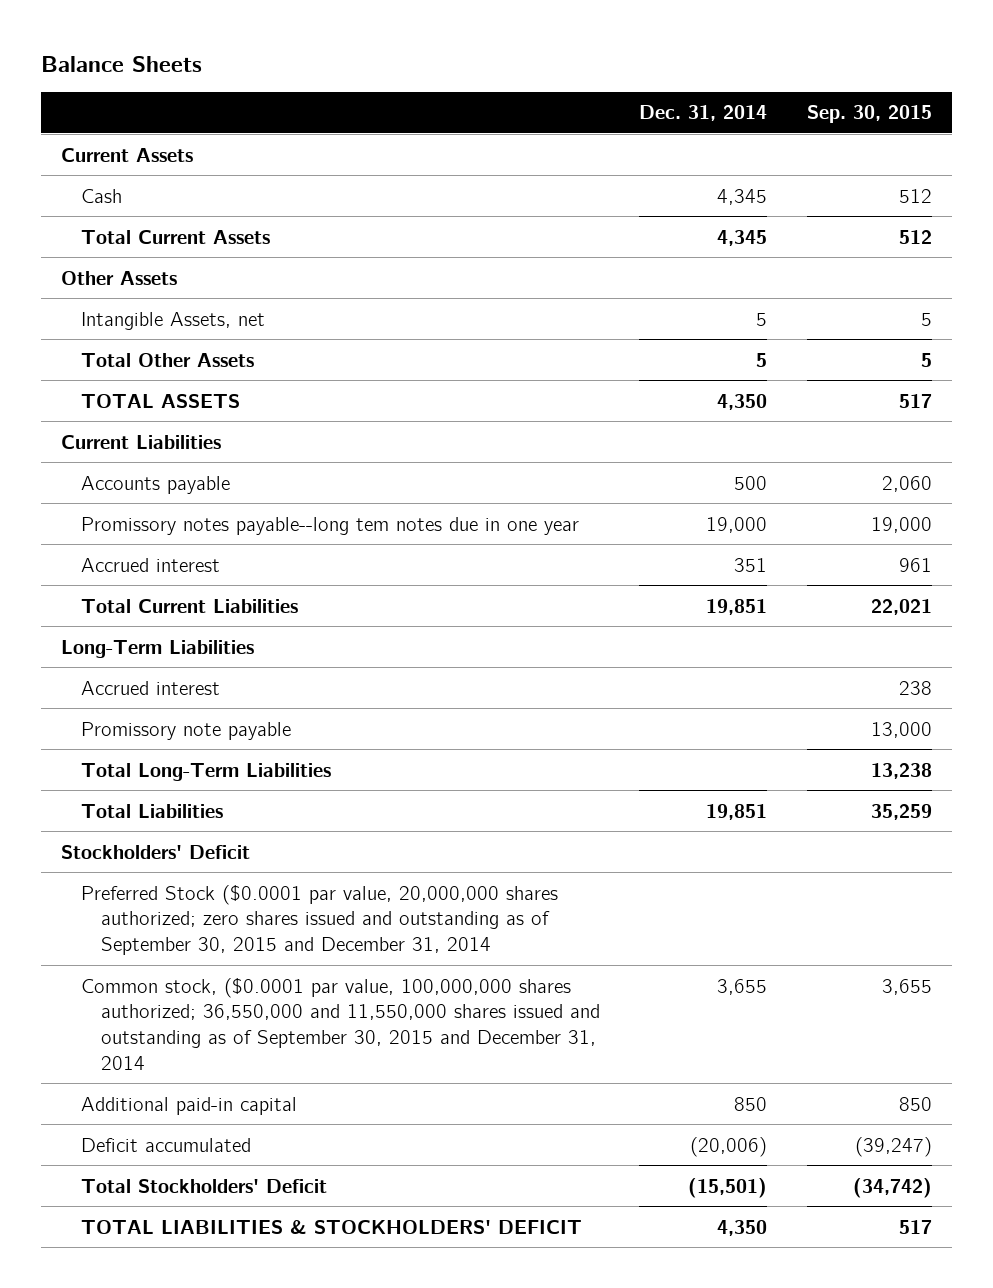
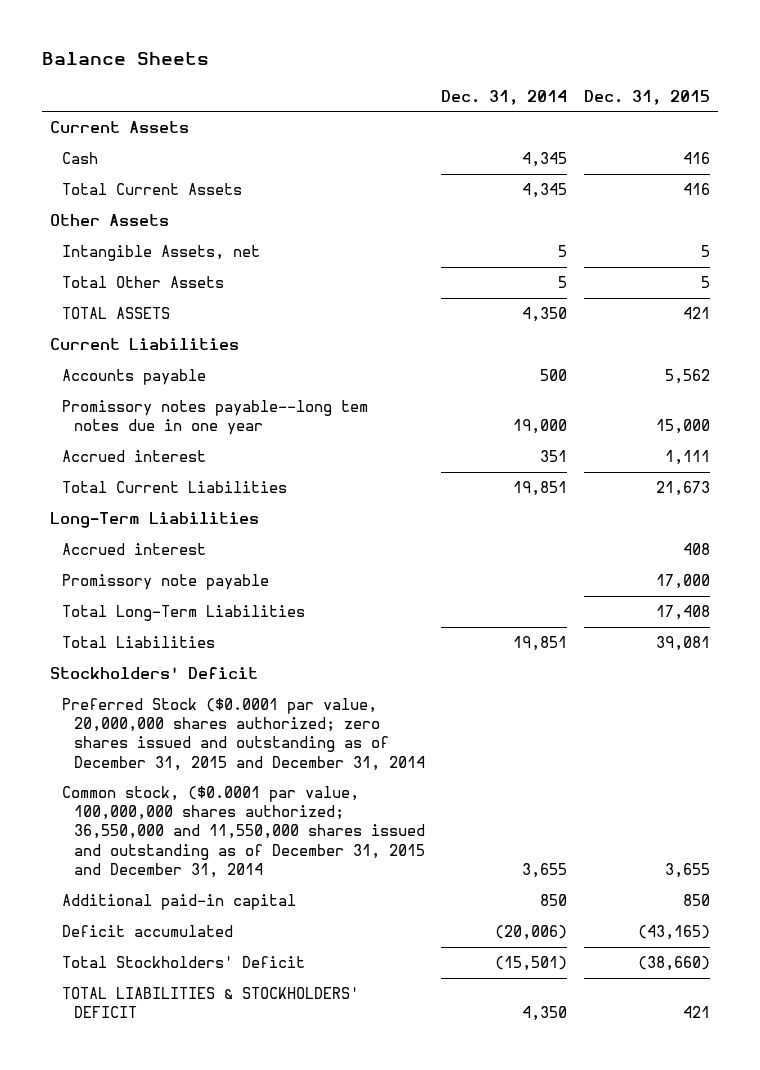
- | Dec. 31, 2014 | Sep. 30, 2015
+ | Dec. 31, 2014 | Dec. 31, 2015
- Preferred Stock ($0.0001 par value, 20,000,000 shares authorized; zero shares issued and outstanding as of September 30, 2015 and December 31, 2014
- Common stock, ($0.0001 par value, 100,000,000 shares authorized; 36,550,000 and 11,550,000 shares issued and outstanding as of September 30, 2015 and December 31, 2014 | 3,655 | 3,655
+ Preferred Stock ($0.0001 par value, 20,000,000 shares authorized; zero shares issued and outstanding as of December 31, 2015 and December 31, 2014
+ Common stock, ($0.0001 par value, 100,000,000 shares authorized; 36,550,000 and 11,550,000 shares issued and outstanding as of December 31, 2015 and December 31, 2014 | 3,655 | 3,655

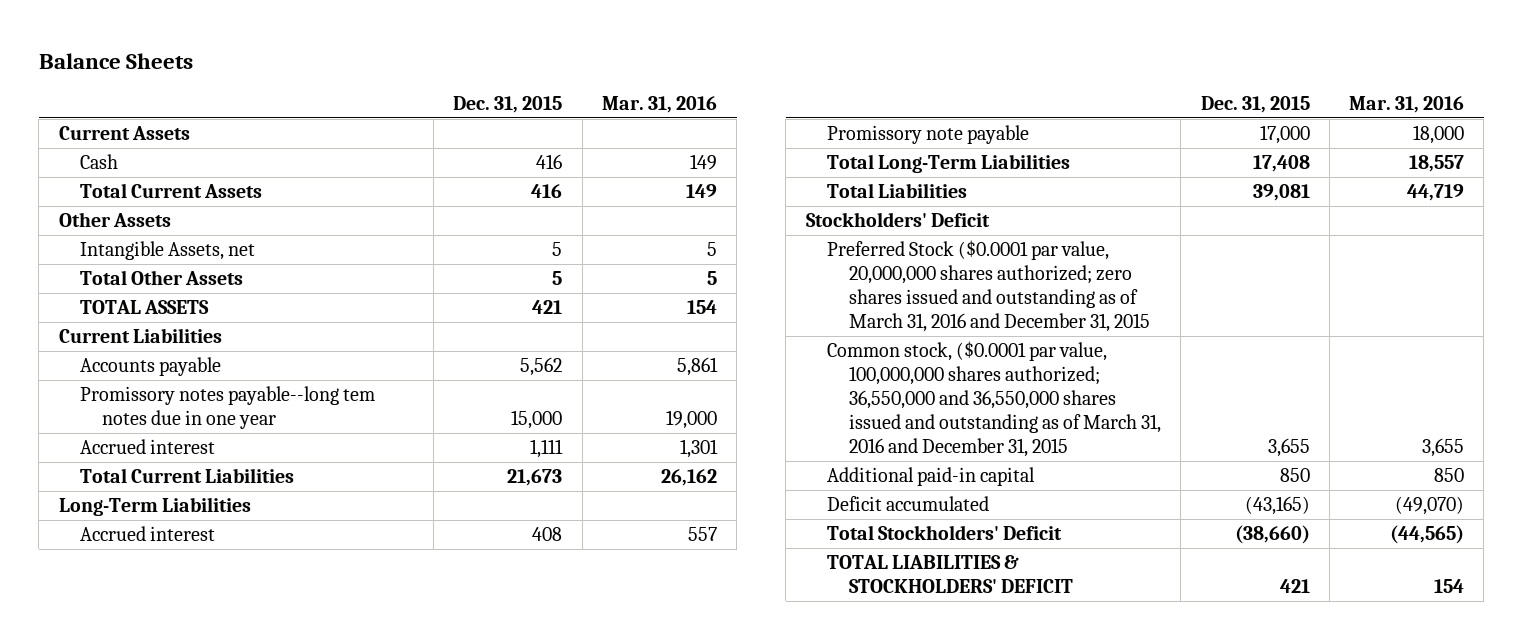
- | Dec. 31, 2014 | Dec. 31, 2015
+ | Dec. 31, 2015 | Mar. 31, 2016
- Preferred Stock ($0.0001 par value, 20,000,000 shares authorized; zero shares issued and outstanding as of December 31, 2015 and December 31, 2014
- Common stock, ($0.0001 par value, 100,000,000 shares authorized; 36,550,000 and 11,550,000 shares issued and outstanding as of December 31, 2015 and December 31, 2014 | 3,655 | 3,655
+ Preferred Stock ($0.0001 par value, 20,000,000 shares authorized; zero shares issued and outstanding as of March 31, 2016 and December 31, 2015
+ Common stock, ($0.0001 par value, 100,000,000 shares authorized; 36,550,000 and 36,550,000 shares issued and outstanding as of March 31, 2016 and December 31, 2015 | 3,655 | 3,655

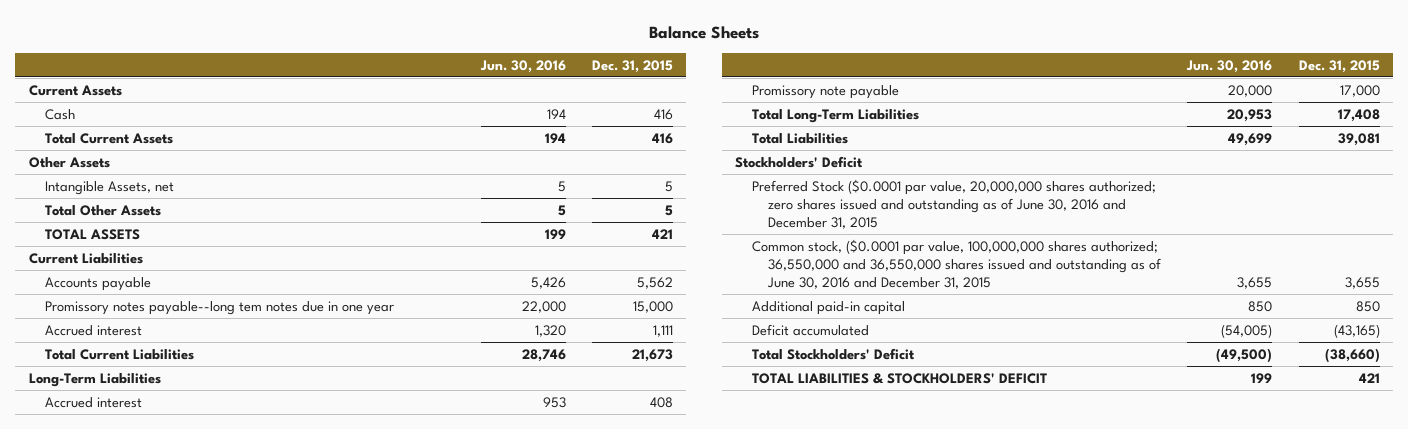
- | Dec. 31, 2015 | Mar. 31, 2016
+ | Jun. 30, 2016 | Dec. 31, 2015
- Preferred Stock ($0.0001 par value, 20,000,000 shares authorized; zero shares issued and outstanding as of March 31, 2016 and December 31, 2015
- Common stock, ($0.0001 par value, 100,000,000 shares authorized; 36,550,000 and 36,550,000 shares issued and outstanding as of March 31, 2016 and December 31, 2015 | 3,655 | 3,655
+ Preferred Stock ($0.0001 par value, 20,000,000 shares authorized; zero shares issued and outstanding as of June 30, 2016 and December 31, 2015
+ Common stock, ($0.0001 par value, 100,000,000 shares authorized; 36,550,000 and 36,550,000 shares issued and outstanding as of June 30, 2016 and December 31, 2015 | 3,655 | 3,655

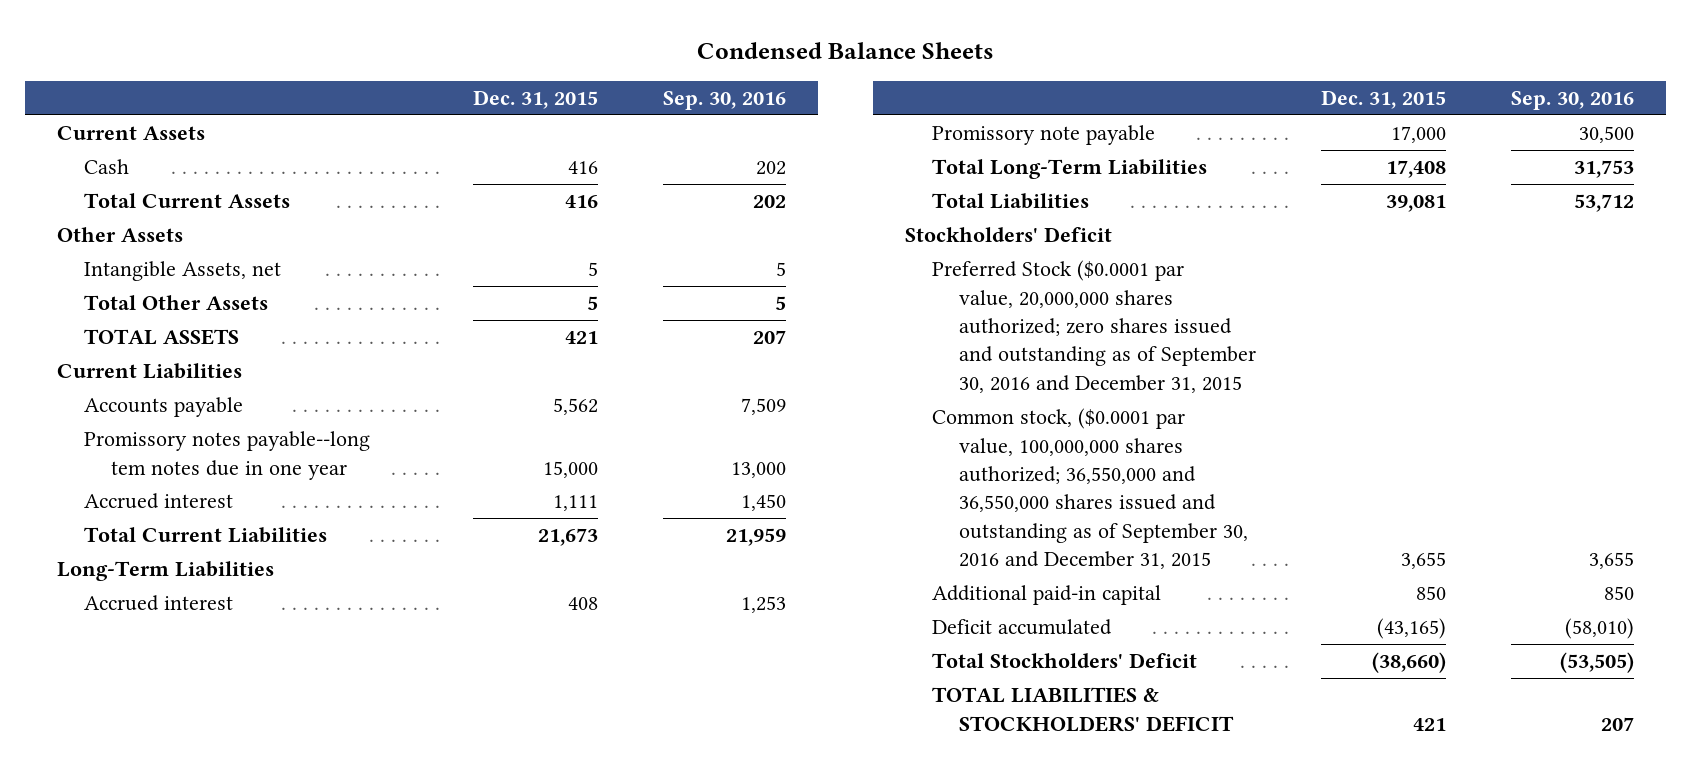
- Balance Sheets
+ Condensed Balance Sheets
- | Jun. 30, 2016 | Dec. 31, 2015
+ | Dec. 31, 2015 | Sep. 30, 2016
- Preferred Stock ($0.0001 par value, 20,000,000 shares authorized; zero shares issued and outstanding as of June 30, 2016 and December 31, 2015
- Common stock, ($0.0001 par value, 100,000,000 shares authorized; 36,550,000 and 36,550,000 shares issued and outstanding as of June 30, 2016 and December 31, 2015 | 3,655 | 3,655
+ Preferred Stock ($0.0001 par value, 20,000,000 shares authorized; zero shares issued and outstanding as of September 30, 2016 and December 31, 2015
+ Common stock, ($0.0001 par value, 100,000,000 shares authorized; 36,550,000 and 36,550,000 shares issued and outstanding as of September 30, 2016 and December 31, 2015 | 3,655 | 3,655

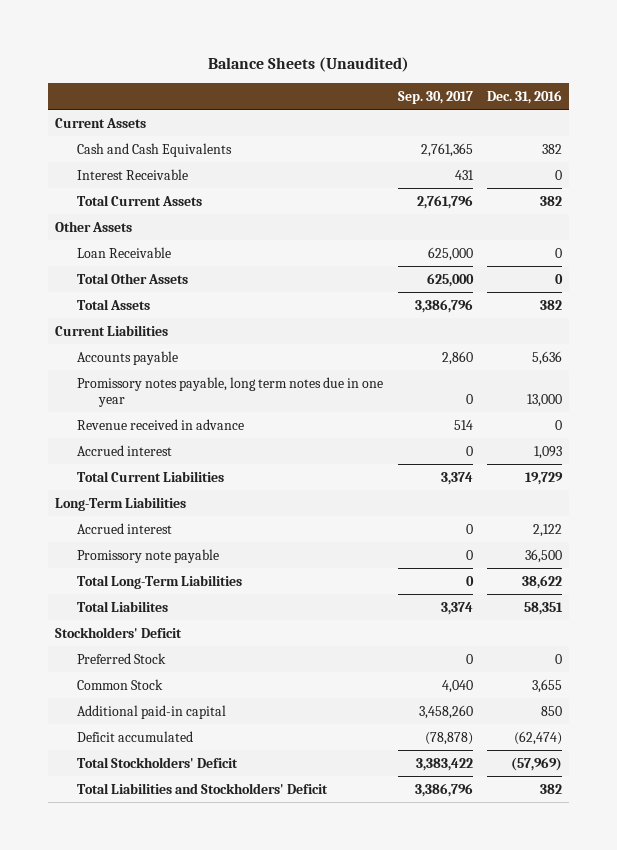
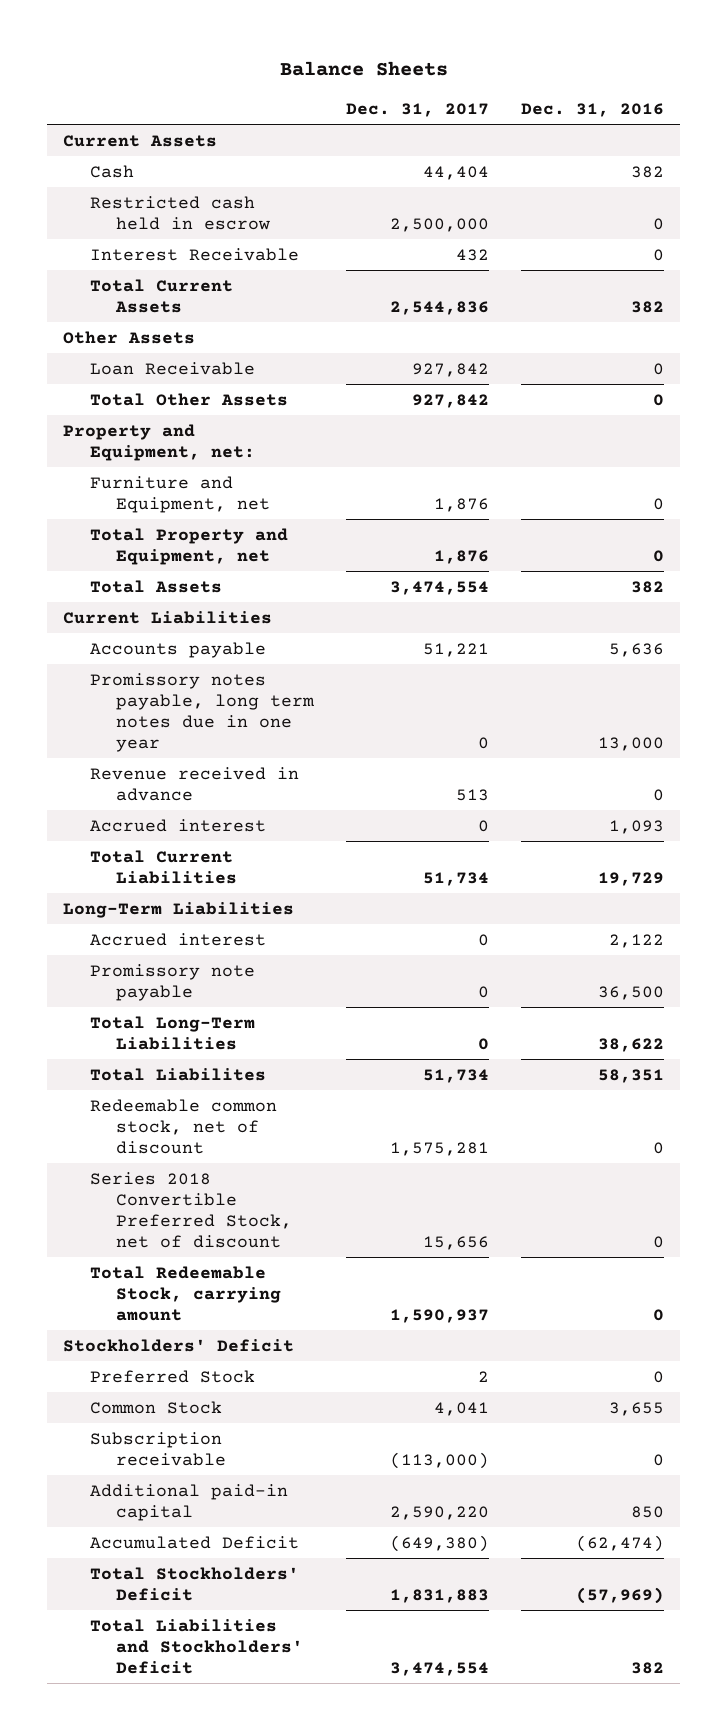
- Balance Sheets (Unaudited)
+ Balance Sheets
- | Sep. 30, 2017 | Dec. 31, 2016
+ | Dec. 31, 2017 | Dec. 31, 2016
- Cash and Cash Equivalents | 2,761,365 | 382
+ Cash | 44,404 | 382
+ Restricted cash held in escrow | 2,500,000 | 0
+ Property and Equipment, net:
+ Furniture and Equipment, net | 1,876 | 0
+ Total Property and Equipment, net | 1,876 | 0
+ Redeemable common stock, net of discount | 1,575,281 | 0
+ Series 2018 Convertible Preferred Stock, net of discount | 15,656 | 0
+ Total Redeemable Stock, carrying amount | 1,590,937 | 0
+ Subscription receivable | (113,000) | 0
- Deficit accumulated | (78,878) | (62,474)
+ Accumulated Deficit | (649,380) | (62,474)

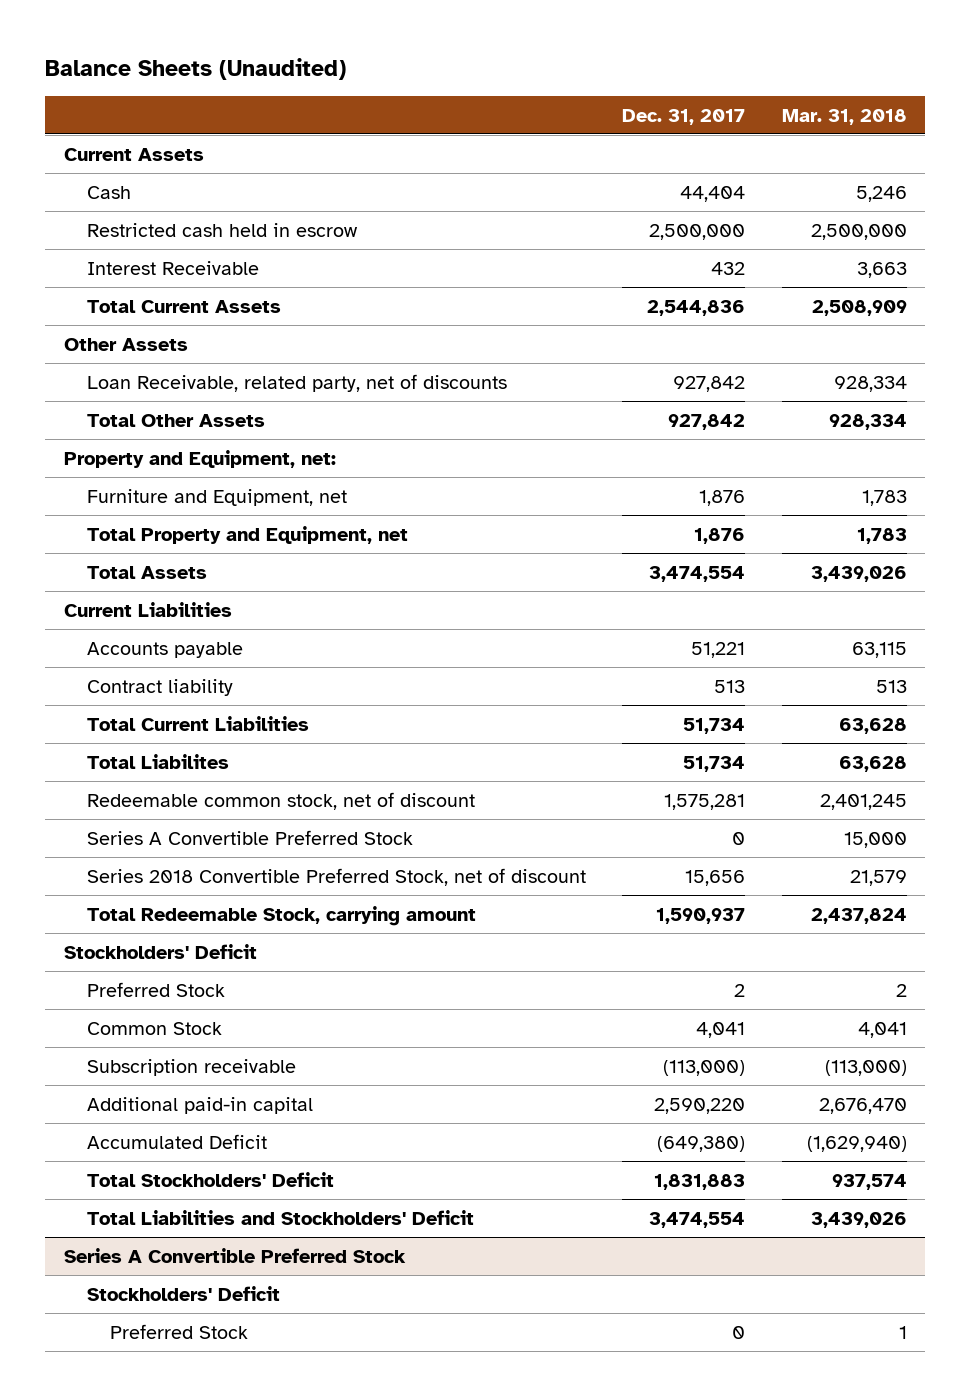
- Balance Sheets
+ Balance Sheets (Unaudited)
- | Dec. 31, 2017 | Dec. 31, 2016
+ | Dec. 31, 2017 | Mar. 31, 2018
- Loan Receivable | 927,842 | 0
+ Loan Receivable, related party, net of discounts | 927,842 | 928,334
- Promissory notes payable, long term notes due in one year | 0 | 13,000
- Revenue received in advance | 513 | 0
- Accrued interest | 0 | 1,093
+ Contract liability | 513 | 513
- Long-Term Liabilities
- Accrued interest | 0 | 2,122
- Promissory note payable | 0 | 36,500
- Total Long-Term Liabilities | 0 | 38,622
+ Series A Convertible Preferred Stock | 0 | 15,000
+ Series A Convertible Preferred Stock
+ Stockholders' Deficit
+ Preferred Stock | 0 | 1

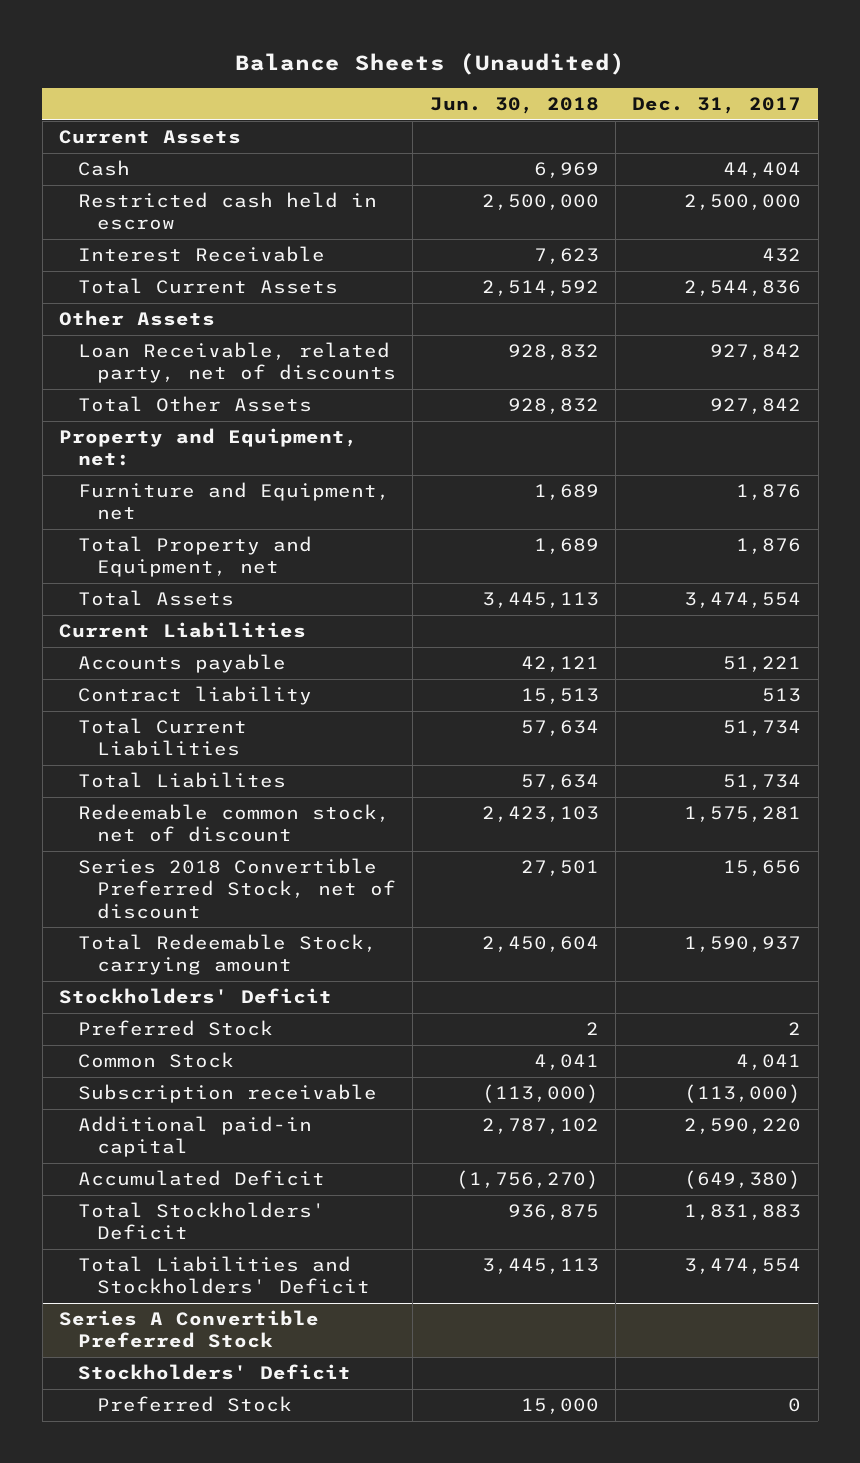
- | Dec. 31, 2017 | Mar. 31, 2018
+ | Jun. 30, 2018 | Dec. 31, 2017
- Series A Convertible Preferred Stock | 0 | 15,000

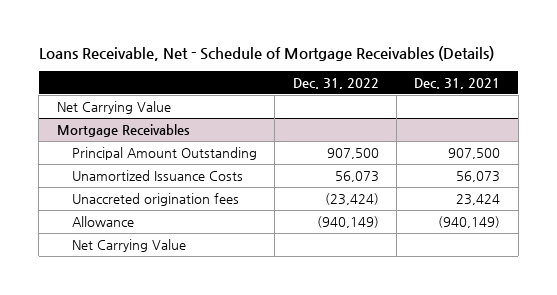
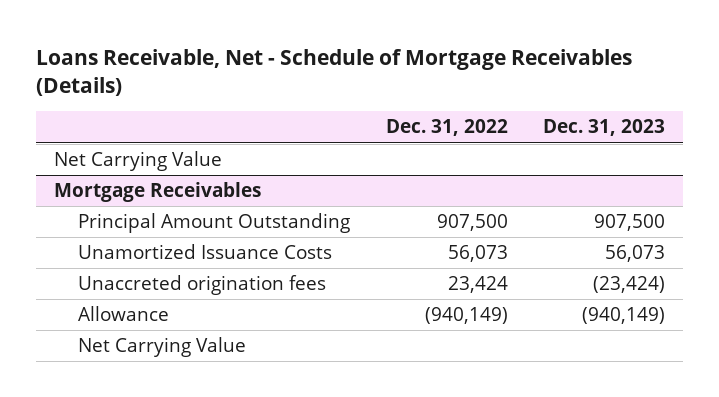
- | Dec. 31, 2022 | Dec. 31, 2021
+ | Dec. 31, 2022 | Dec. 31, 2023
@ Mortgage Receivables
- Unaccreted origination fees | (23,424) | 23,424
+ Unaccreted origination fees | 23,424 | (23,424)

